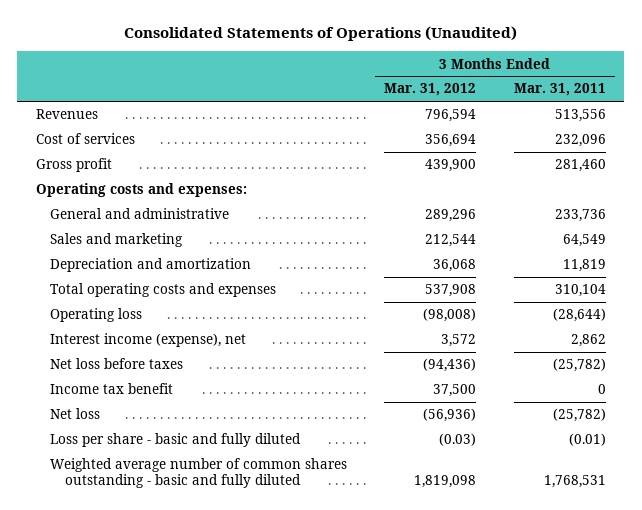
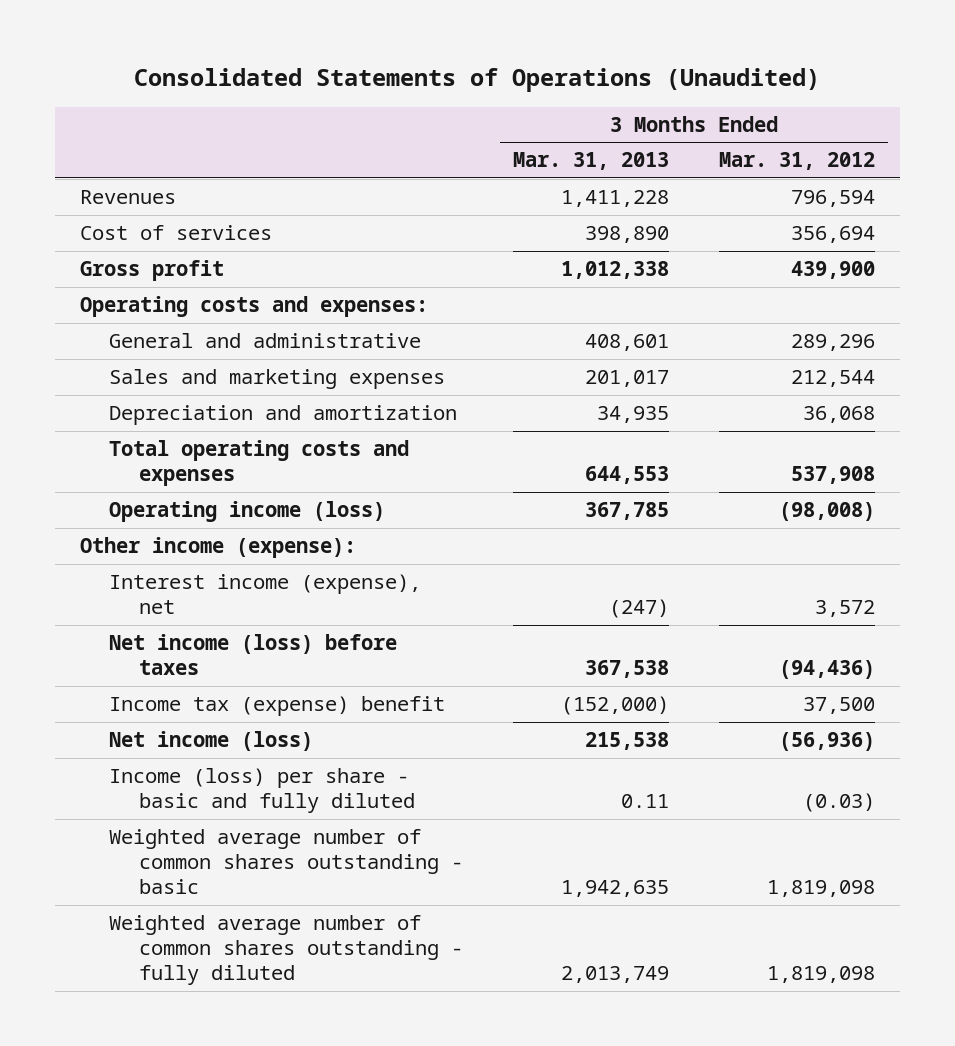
- | 3 Months Ended Mar. 31, 2012 | 3 Months Ended Mar. 31, 2011
+ | 3 Months Ended Mar. 31, 2013 | 3 Months Ended Mar. 31, 2012
- Sales and marketing | 212,544 | 64,549
+ Sales and marketing expenses | 201,017 | 212,544
- Operating loss | (98,008) | (28,644)
+ Operating income (loss) | 367,785 | (98,008)
+ Other income (expense):
- Net loss before taxes | (94,436) | (25,782)
- Income tax benefit | 37,500 | 0
- Net loss | (56,936) | (25,782)
- Loss per share - basic and fully diluted | (0.03) | (0.01)
- Weighted average number of common shares outstanding - basic and fully diluted | 1,819,098 | 1,768,531
+ Net income (loss) before taxes | 367,538 | (94,436)
+ Income tax (expense) benefit | (152,000) | 37,500
+ Net income (loss) | 215,538 | (56,936)
+ Income (loss) per share - basic and fully diluted | 0.11 | (0.03)
+ Weighted average number of common shares outstanding - basic | 1,942,635 | 1,819,098
+ Weighted average number of common shares outstanding - fully diluted | 2,013,749 | 1,819,098

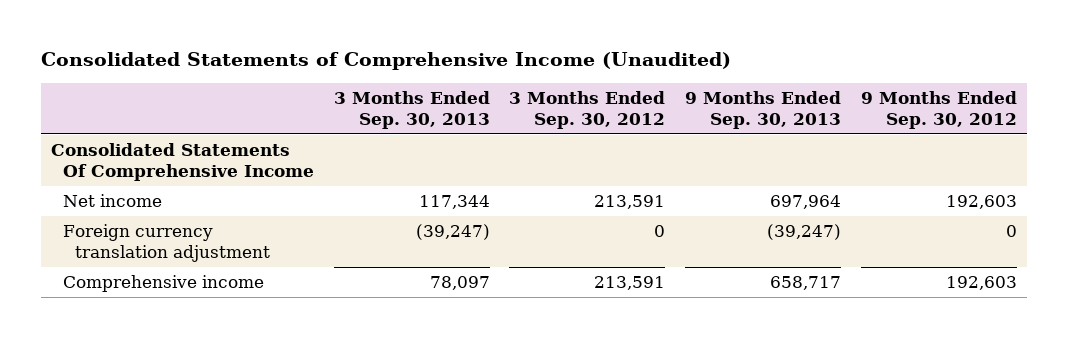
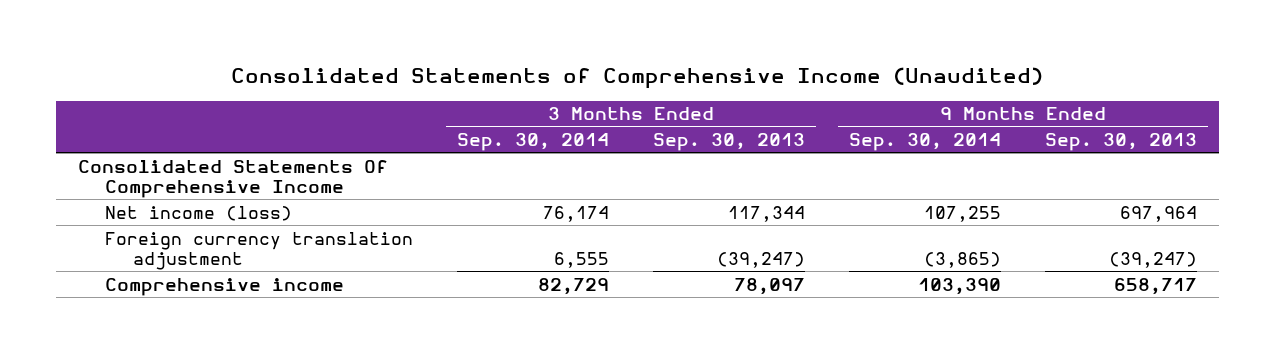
- | 3 Months Ended Sep. 30, 2013 | 3 Months Ended Sep. 30, 2012 | 9 Months Ended Sep. 30, 2013 | 9 Months Ended Sep. 30, 2012
+ | 3 Months Ended Sep. 30, 2014 | 3 Months Ended Sep. 30, 2013 | 9 Months Ended Sep. 30, 2014 | 9 Months Ended Sep. 30, 2013
- Net income | 117,344 | 213,591 | 697,964 | 192,603
+ Net income (loss) | 76,174 | 117,344 | 107,255 | 697,964

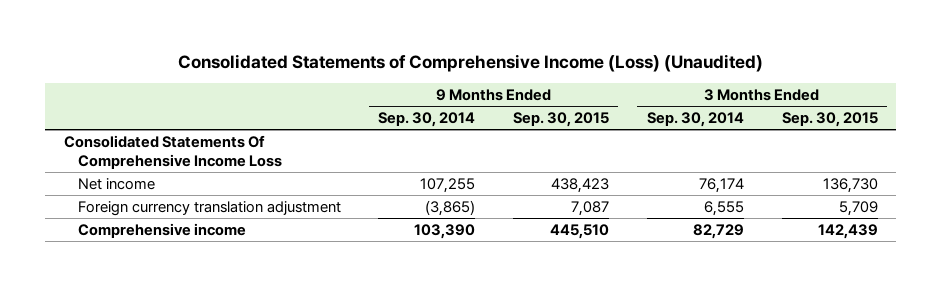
- Consolidated Statements of Comprehensive Income (Unaudited)
+ Consolidated Statements of Comprehensive Income (Loss) (Unaudited)
- | 3 Months Ended Sep. 30, 2014 | 3 Months Ended Sep. 30, 2013 | 9 Months Ended Sep. 30, 2014 | 9 Months Ended Sep. 30, 2013
+ | 9 Months Ended Sep. 30, 2014 | 9 Months Ended Sep. 30, 2015 | 3 Months Ended Sep. 30, 2014 | 3 Months Ended Sep. 30, 2015
- Consolidated Statements Of Comprehensive Income
- Net income (loss) | 76,174 | 117,344 | 107,255 | 697,964
+ Consolidated Statements Of Comprehensive Income Loss
+ Net income | 107,255 | 438,423 | 76,174 | 136,730

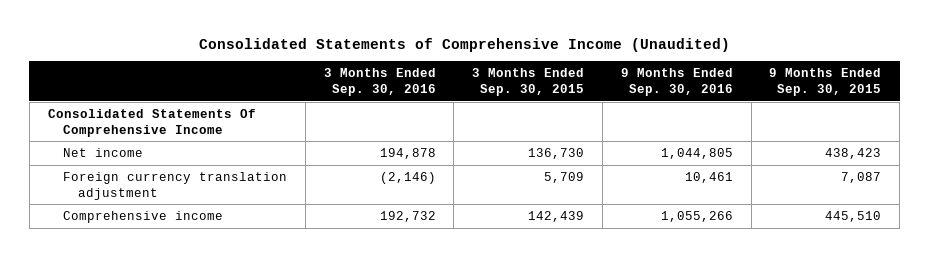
- Consolidated Statements of Comprehensive Income (Loss) (Unaudited)
+ Consolidated Statements of Comprehensive Income (Unaudited)
- | 9 Months Ended Sep. 30, 2014 | 9 Months Ended Sep. 30, 2015 | 3 Months Ended Sep. 30, 2014 | 3 Months Ended Sep. 30, 2015
+ | 3 Months Ended Sep. 30, 2016 | 3 Months Ended Sep. 30, 2015 | 9 Months Ended Sep. 30, 2016 | 9 Months Ended Sep. 30, 2015
- Consolidated Statements Of Comprehensive Income Loss
+ Consolidated Statements Of Comprehensive Income

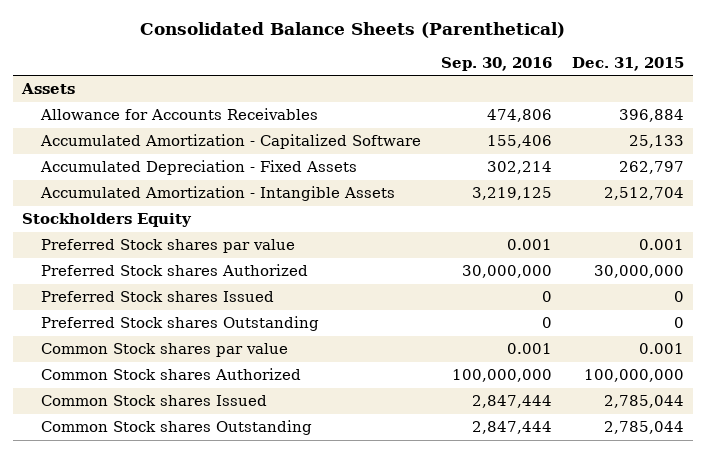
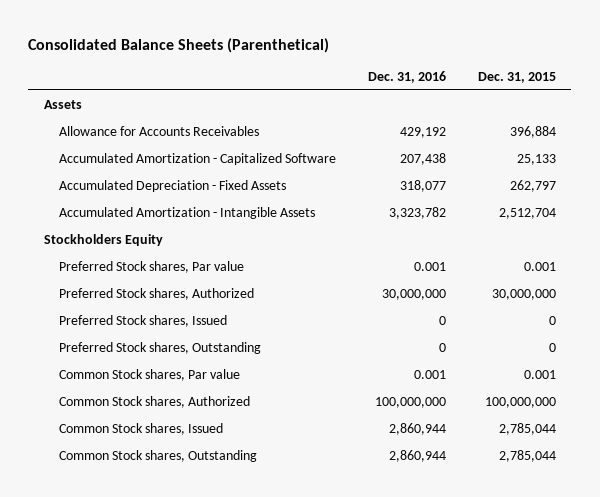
- | Sep. 30, 2016 | Dec. 31, 2015
+ | Dec. 31, 2016 | Dec. 31, 2015
- Preferred Stock shares par value | 0.001 | 0.001
- Preferred Stock shares Authorized | 30,000,000 | 30,000,000
- Preferred Stock shares Issued | 0 | 0
- Preferred Stock shares Outstanding | 0 | 0
- Common Stock shares par value | 0.001 | 0.001
- Common Stock shares Authorized | 100,000,000 | 100,000,000
- Common Stock shares Issued | 2,847,444 | 2,785,044
- Common Stock shares Outstanding | 2,847,444 | 2,785,044
+ Preferred Stock shares, Par value | 0.001 | 0.001
+ Preferred Stock shares, Authorized | 30,000,000 | 30,000,000
+ Preferred Stock shares, Issued | 0 | 0
+ Preferred Stock shares, Outstanding | 0 | 0
+ Common Stock shares, Par value | 0.001 | 0.001
+ Common Stock shares, Authorized | 100,000,000 | 100,000,000
+ Common Stock shares, Issued | 2,860,944 | 2,785,044
+ Common Stock shares, Outstanding | 2,860,944 | 2,785,044

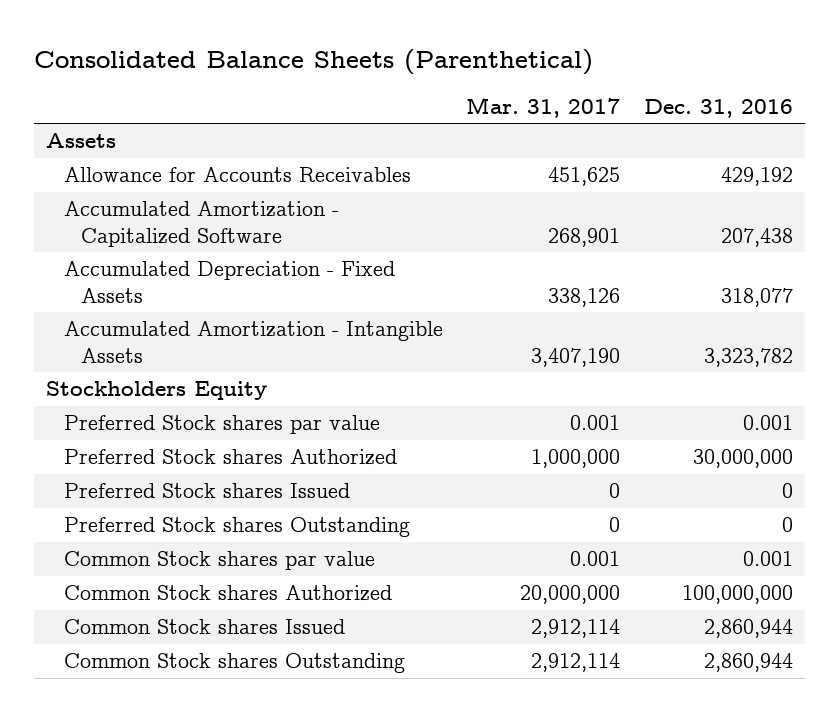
- | Dec. 31, 2016 | Dec. 31, 2015
+ | Mar. 31, 2017 | Dec. 31, 2016
- Preferred Stock shares, Par value | 0.001 | 0.001
- Preferred Stock shares, Authorized | 30,000,000 | 30,000,000
- Preferred Stock shares, Issued | 0 | 0
- Preferred Stock shares, Outstanding | 0 | 0
- Common Stock shares, Par value | 0.001 | 0.001
- Common Stock shares, Authorized | 100,000,000 | 100,000,000
- Common Stock shares, Issued | 2,860,944 | 2,785,044
- Common Stock shares, Outstanding | 2,860,944 | 2,785,044
+ Preferred Stock shares par value | 0.001 | 0.001
+ Preferred Stock shares Authorized | 1,000,000 | 30,000,000
+ Preferred Stock shares Issued | 0 | 0
+ Preferred Stock shares Outstanding | 0 | 0
+ Common Stock shares par value | 0.001 | 0.001
+ Common Stock shares Authorized | 20,000,000 | 100,000,000
+ Common Stock shares Issued | 2,912,114 | 2,860,944
+ Common Stock shares Outstanding | 2,912,114 | 2,860,944

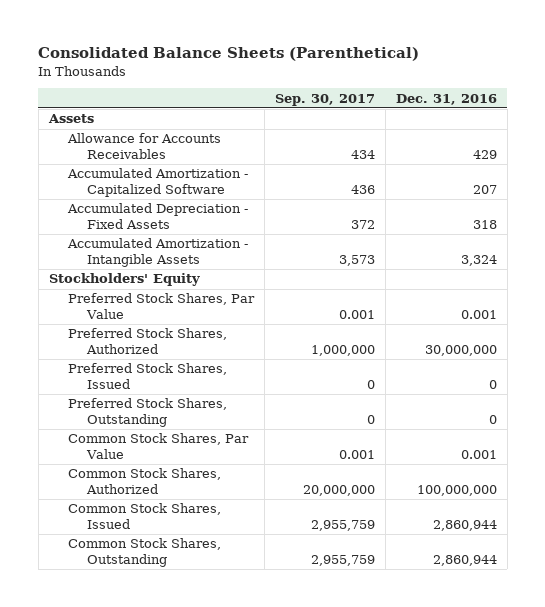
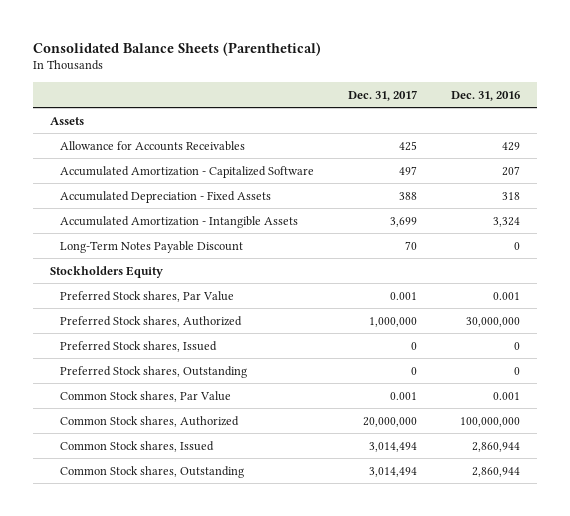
- | Sep. 30, 2017 | Dec. 31, 2016
+ | Dec. 31, 2017 | Dec. 31, 2016
- Stockholders' Equity
- Preferred Stock Shares, Par Value | 0.001 | 0.001
- Preferred Stock Shares, Authorized | 1,000,000 | 30,000,000
- Preferred Stock Shares, Issued | 0 | 0
- Preferred Stock Shares, Outstanding | 0 | 0
- Common Stock Shares, Par Value | 0.001 | 0.001
- Common Stock Shares, Authorized | 20,000,000 | 100,000,000
- Common Stock Shares, Issued | 2,955,759 | 2,860,944
- Common Stock Shares, Outstanding | 2,955,759 | 2,860,944
+ Long-Term Notes Payable Discount | 70 | 0
+ Stockholders Equity
+ Preferred Stock shares, Par Value | 0.001 | 0.001
+ Preferred Stock shares, Authorized | 1,000,000 | 30,000,000
+ Preferred Stock shares, Issued | 0 | 0
+ Preferred Stock shares, Outstanding | 0 | 0
+ Common Stock shares, Par Value | 0.001 | 0.001
+ Common Stock shares, Authorized | 20,000,000 | 100,000,000
+ Common Stock shares, Issued | 3,014,494 | 2,860,944
+ Common Stock shares, Outstanding | 3,014,494 | 2,860,944

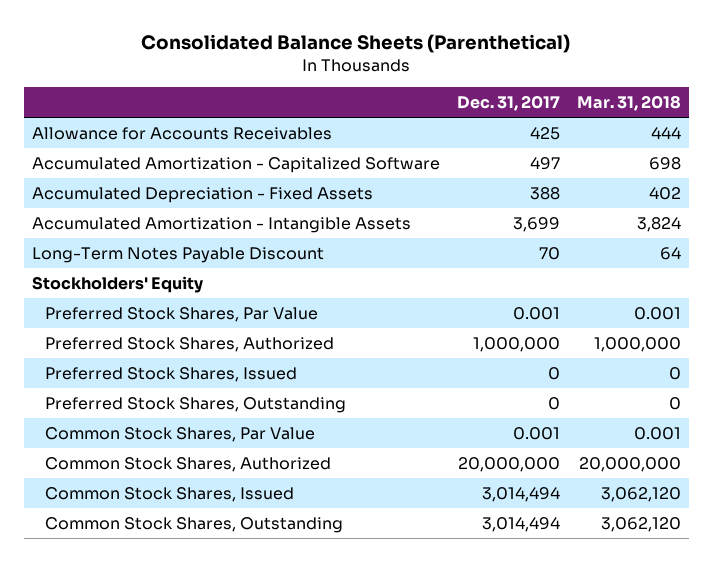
- | Dec. 31, 2017 | Dec. 31, 2016
+ | Dec. 31, 2017 | Mar. 31, 2018
- Assets
- Stockholders Equity
- Preferred Stock shares, Par Value | 0.001 | 0.001
- Preferred Stock shares, Authorized | 1,000,000 | 30,000,000
- Preferred Stock shares, Issued | 0 | 0
- Preferred Stock shares, Outstanding | 0 | 0
- Common Stock shares, Par Value | 0.001 | 0.001
- Common Stock shares, Authorized | 20,000,000 | 100,000,000
- Common Stock shares, Issued | 3,014,494 | 2,860,944
- Common Stock shares, Outstanding | 3,014,494 | 2,860,944
+ Stockholders' Equity
+ Preferred Stock Shares, Par Value | 0.001 | 0.001
+ Preferred Stock Shares, Authorized | 1,000,000 | 1,000,000
+ Preferred Stock Shares, Issued | 0 | 0
+ Preferred Stock Shares, Outstanding | 0 | 0
+ Common Stock Shares, Par Value | 0.001 | 0.001
+ Common Stock Shares, Authorized | 20,000,000 | 20,000,000
+ Common Stock Shares, Issued | 3,014,494 | 3,062,120
+ Common Stock Shares, Outstanding | 3,014,494 | 3,062,120

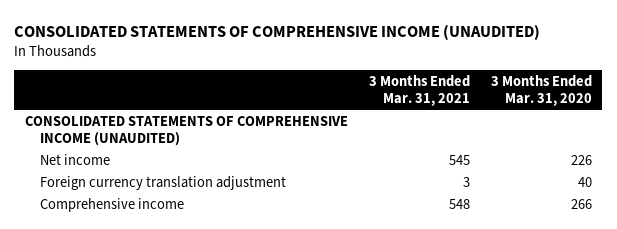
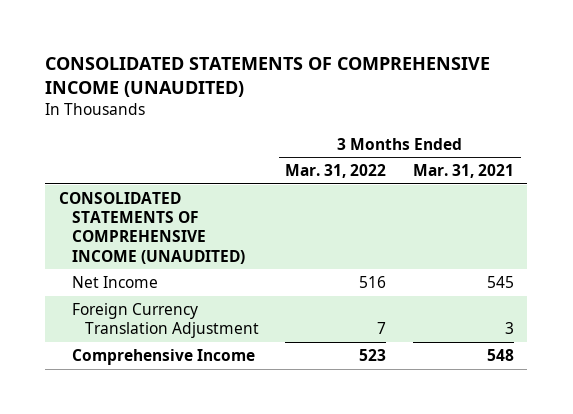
- | 3 Months Ended Mar. 31, 2021 | 3 Months Ended Mar. 31, 2020
+ | 3 Months Ended Mar. 31, 2022 | 3 Months Ended Mar. 31, 2021
- Net income | 545 | 226
- Foreign currency translation adjustment | 3 | 40
- Comprehensive income | 548 | 266
+ Net Income | 516 | 545
+ Foreign Currency Translation Adjustment | 7 | 3
+ Comprehensive Income | 523 | 548

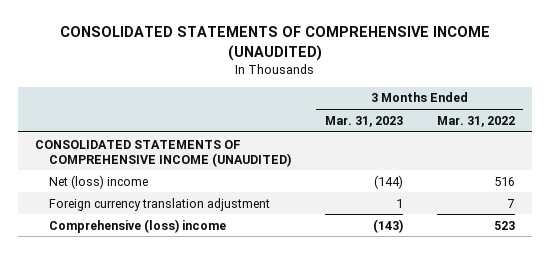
- | 3 Months Ended Mar. 31, 2022 | 3 Months Ended Mar. 31, 2021
+ | 3 Months Ended Mar. 31, 2023 | 3 Months Ended Mar. 31, 2022
- Net Income | 516 | 545
- Foreign Currency Translation Adjustment | 7 | 3
- Comprehensive Income | 523 | 548
+ Net (loss) income | (144) | 516
+ Foreign currency translation adjustment | 1 | 7
+ Comprehensive (loss) income | (143) | 523

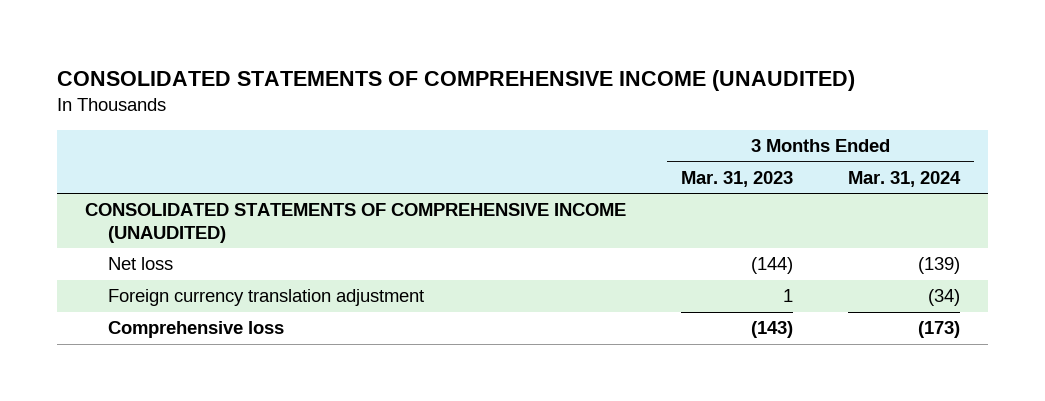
- | 3 Months Ended Mar. 31, 2023 | 3 Months Ended Mar. 31, 2022
+ | 3 Months Ended Mar. 31, 2023 | 3 Months Ended Mar. 31, 2024
- Net (loss) income | (144) | 516
+ Net loss | (144) | (139)
- Comprehensive (loss) income | (143) | 523
+ Comprehensive loss | (143) | (173)

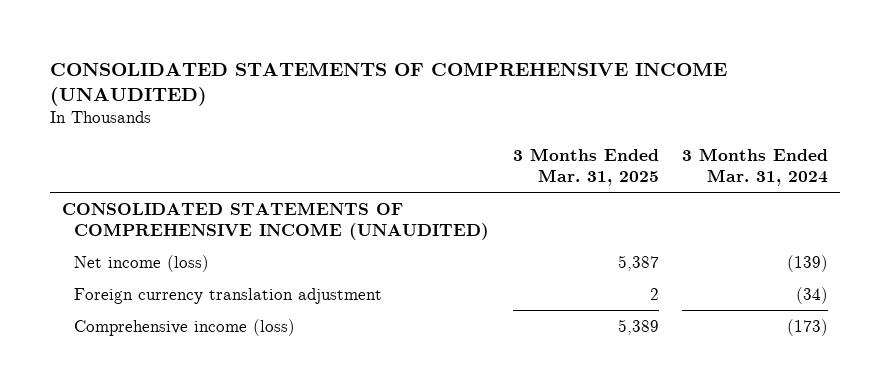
- | 3 Months Ended Mar. 31, 2023 | 3 Months Ended Mar. 31, 2024
+ | 3 Months Ended Mar. 31, 2025 | 3 Months Ended Mar. 31, 2024
- Net loss | (144) | (139)
+ Net income (loss) | 5,387 | (139)
- Comprehensive loss | (143) | (173)
+ Comprehensive income (loss) | 5,389 | (173)

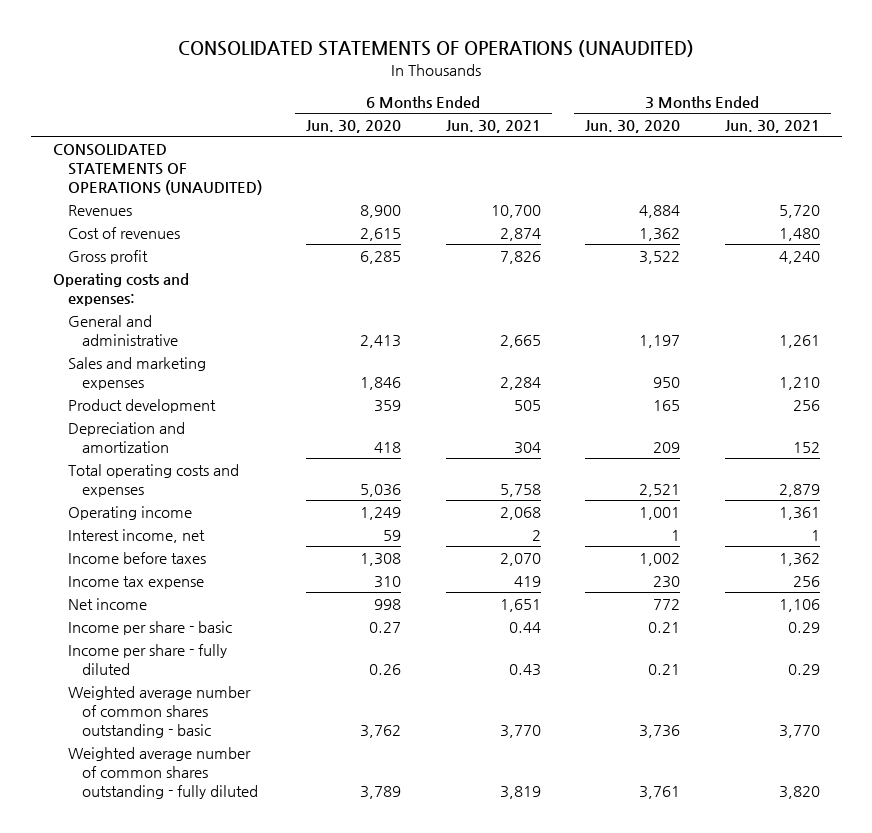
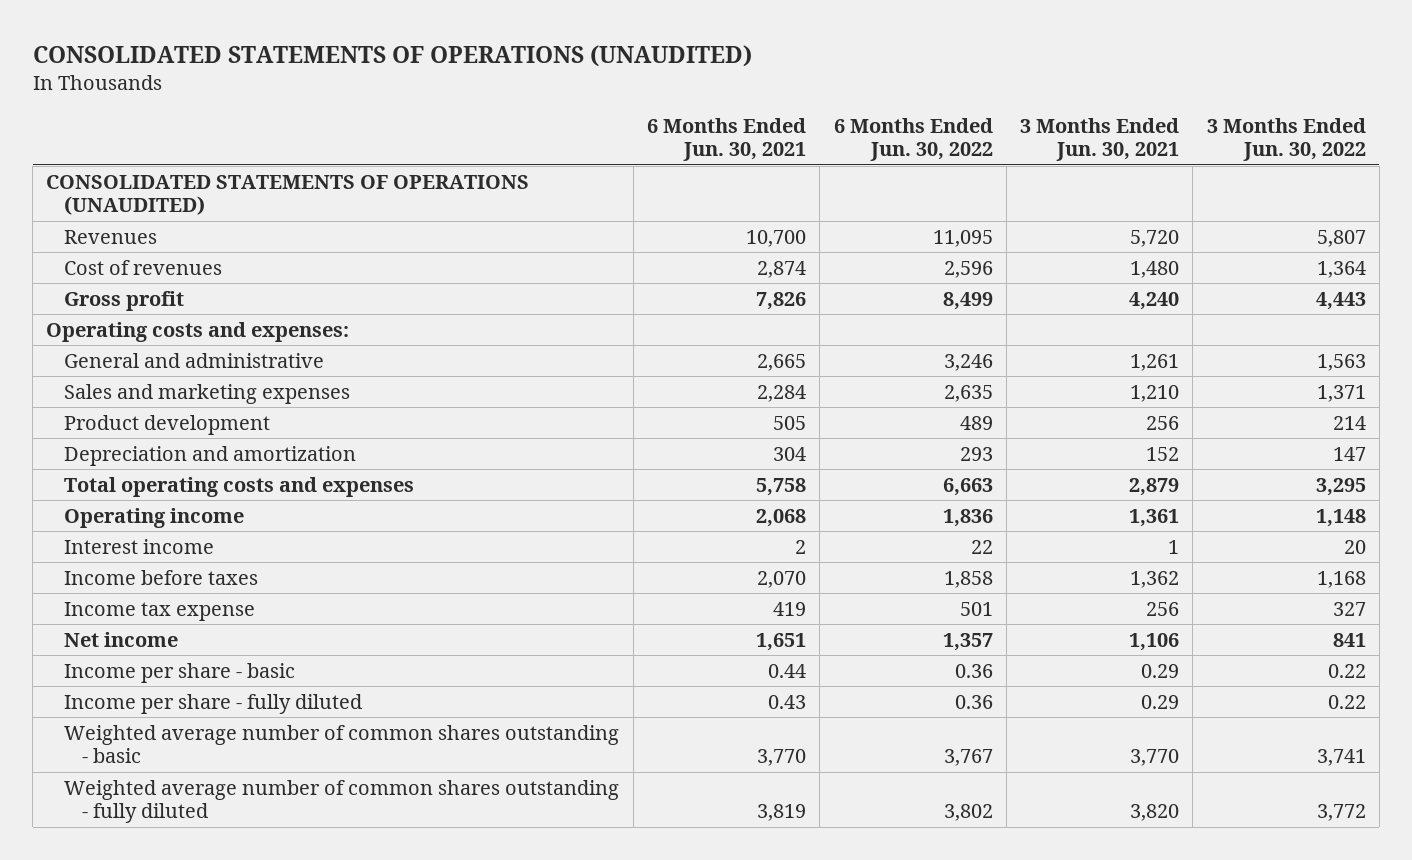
- | 6 Months Ended Jun. 30, 2020 | 6 Months Ended Jun. 30, 2021 | 3 Months Ended Jun. 30, 2020 | 3 Months Ended Jun. 30, 2021
+ | 6 Months Ended Jun. 30, 2021 | 6 Months Ended Jun. 30, 2022 | 3 Months Ended Jun. 30, 2021 | 3 Months Ended Jun. 30, 2022
- Interest income, net | 59 | 2 | 1 | 1
+ Interest income | 2 | 22 | 1 | 20

